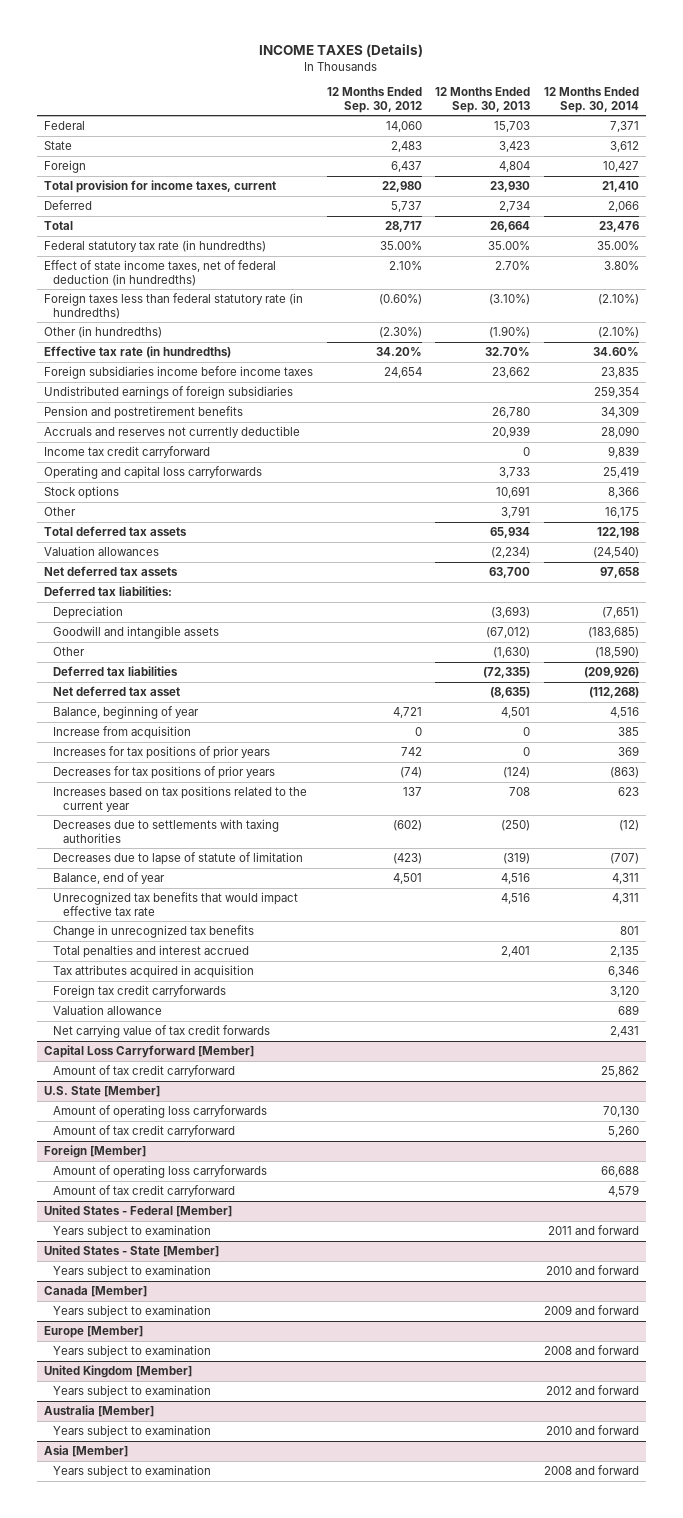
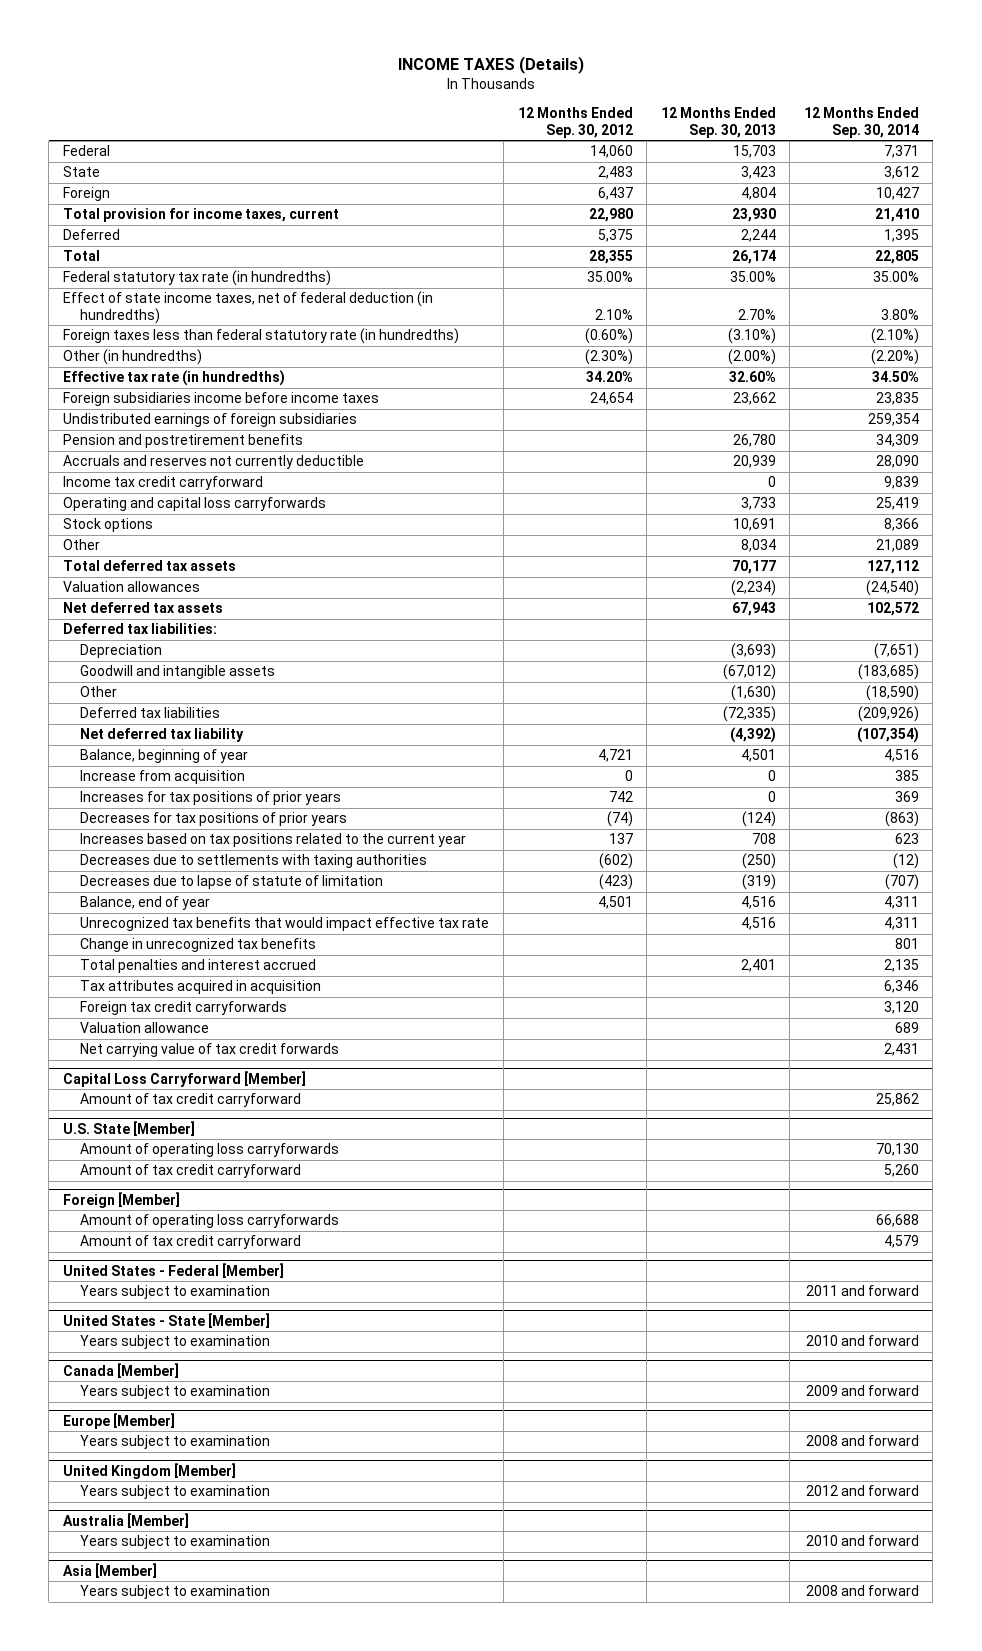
- Deferred | 5,737 | 2,734 | 2,066
- Total | 28,717 | 26,664 | 23,476
+ Deferred | 5,375 | 2,244 | 1,395
+ Total | 28,355 | 26,174 | 22,805
- Other (in hundredths) | (2.30%) | (1.90%) | (2.10%)
- Effective tax rate (in hundredths) | 34.20% | 32.70% | 34.60%
+ Other (in hundredths) | (2.30%) | (2.00%) | (2.20%)
+ Effective tax rate (in hundredths) | 34.20% | 32.60% | 34.50%
- Other | | 3,791 | 16,175
- Total deferred tax assets | | 65,934 | 122,198
+ Other | | 8,034 | 21,089
+ Total deferred tax assets | | 70,177 | 127,112
- Net deferred tax assets | | 63,700 | 97,658
+ Net deferred tax assets | | 67,943 | 102,572
- Net deferred tax asset | | (8,635) | (112,268)
+ Net deferred tax liability | | (4,392) | (107,354)

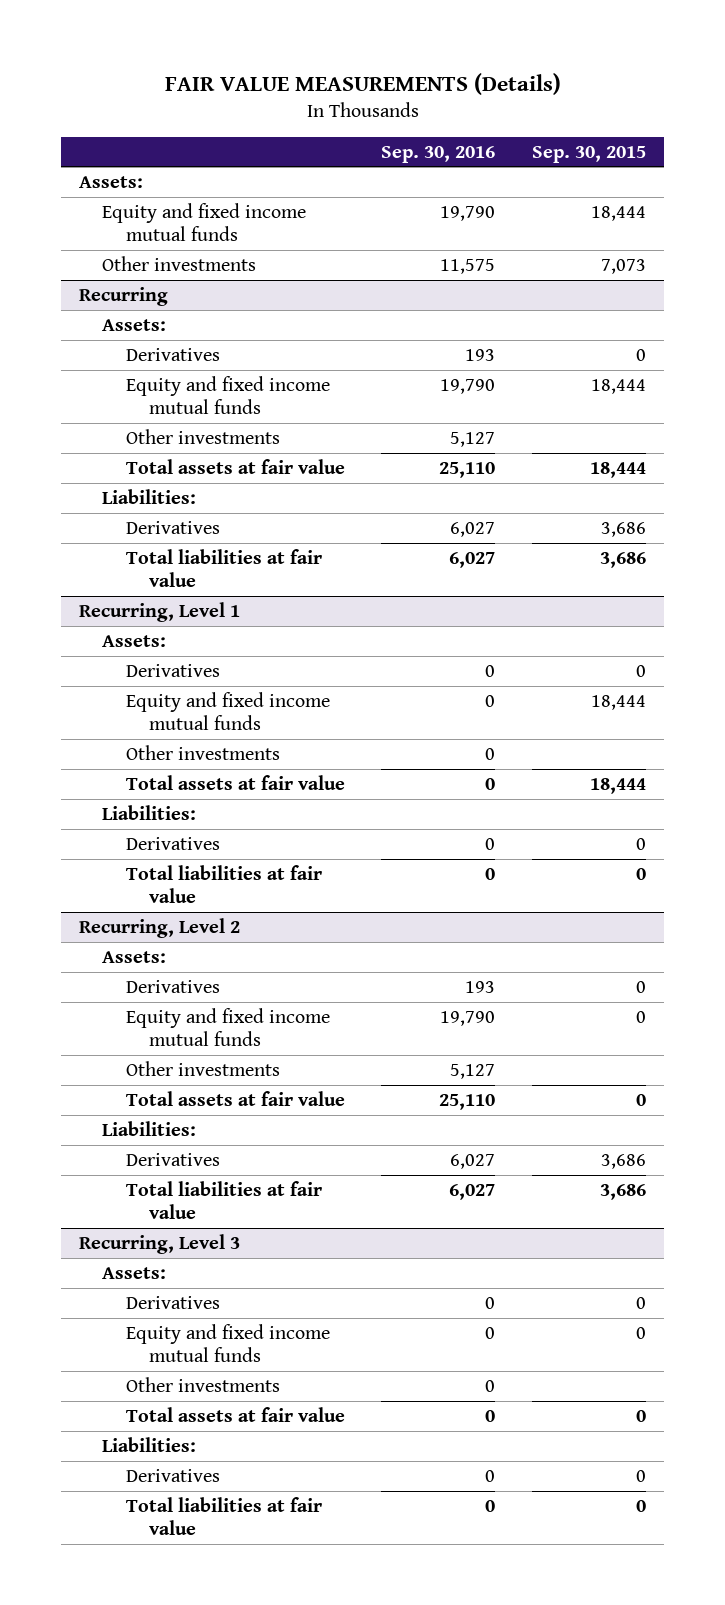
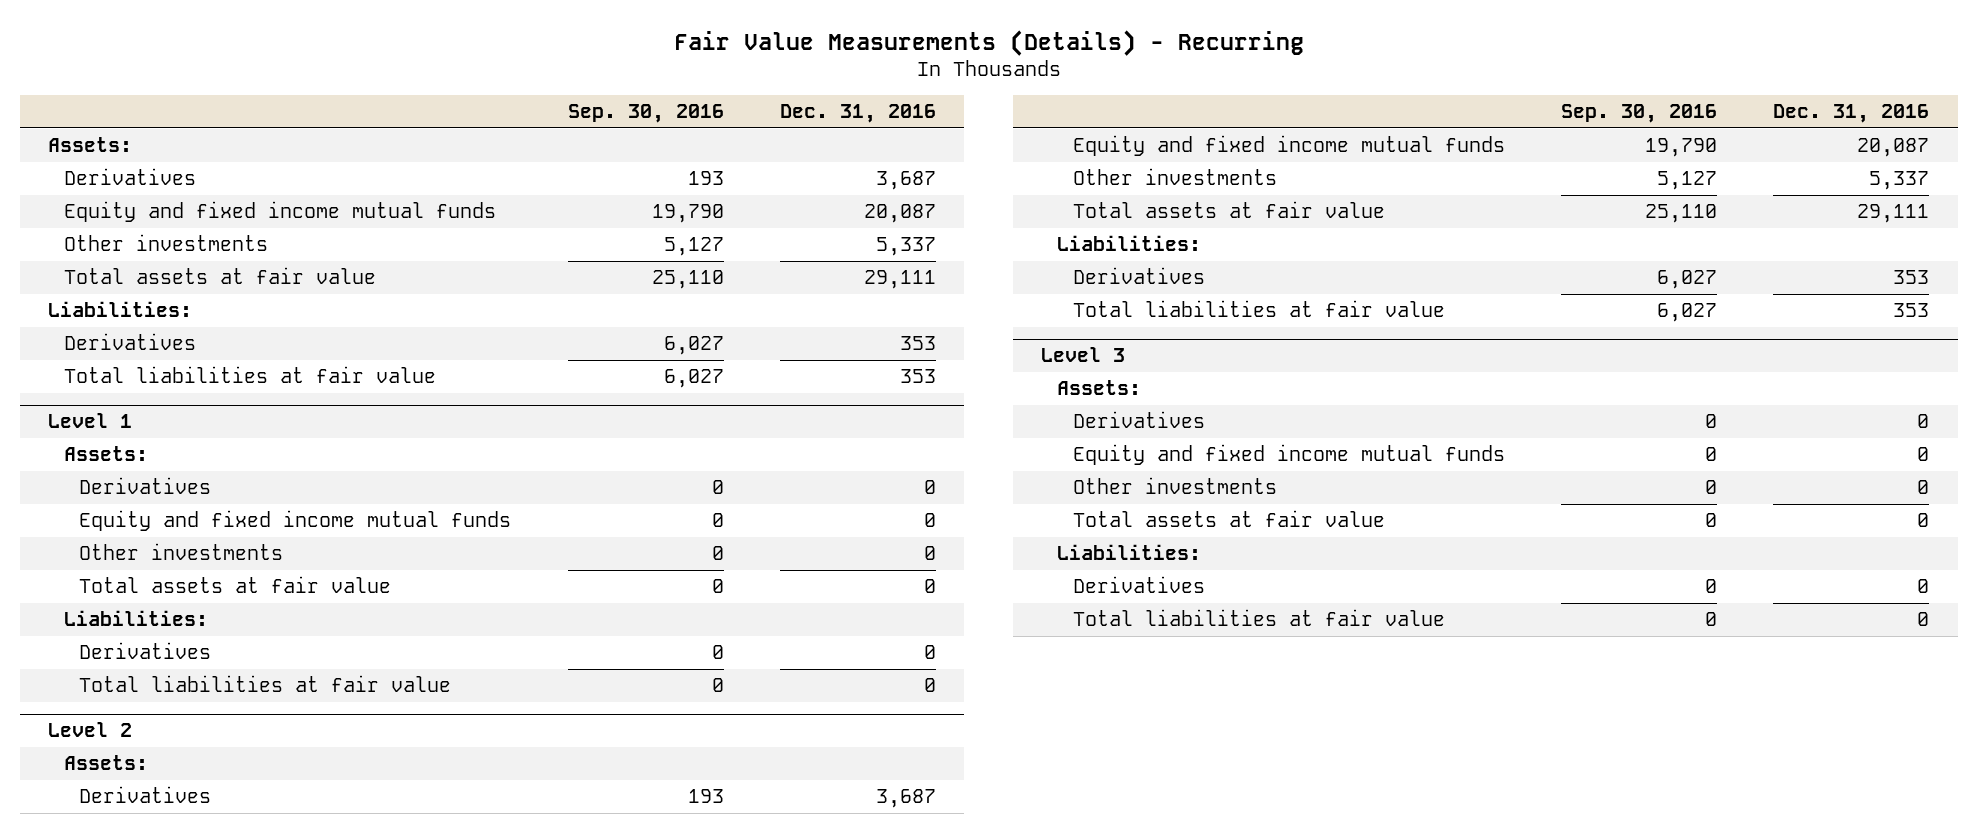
- FAIR VALUE MEASUREMENTS (Details)
+ Fair Value Measurements (Details) - Recurring
- | Sep. 30, 2016 | Sep. 30, 2015
+ | Sep. 30, 2016 | Dec. 31, 2016
- Equity and fixed income mutual funds | 19,790 | 18,444
- Other investments | 11,575 | 7,073
- Recurring
- Assets:
- Recurring, Level 1
+ Level 1
- Recurring, Level 2
+ Level 2
- Recurring, Level 3
+ Level 3

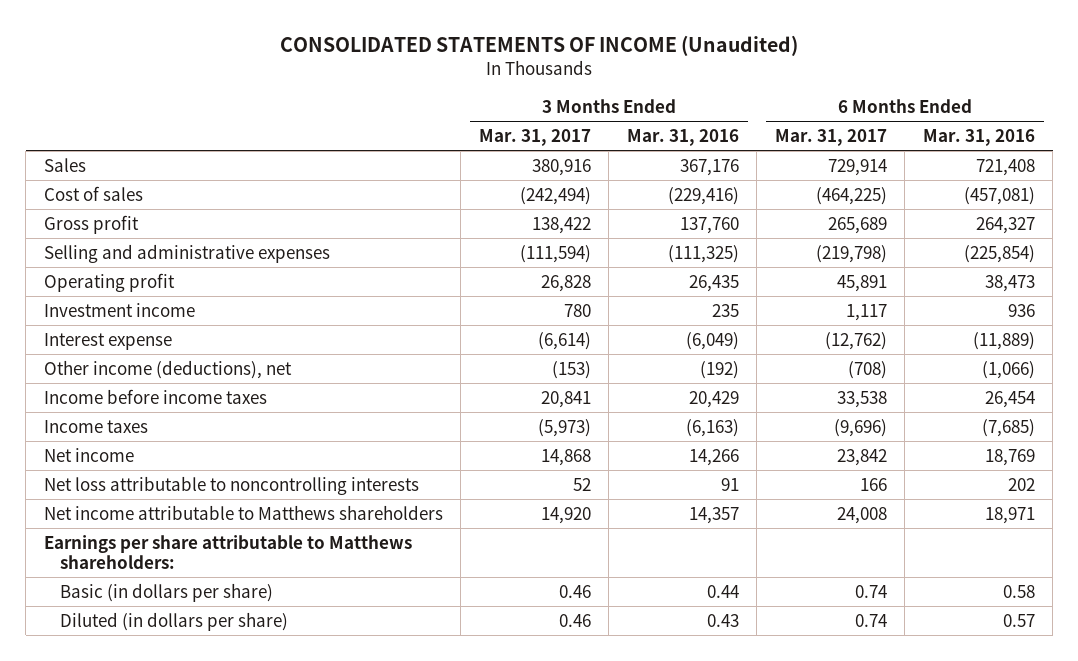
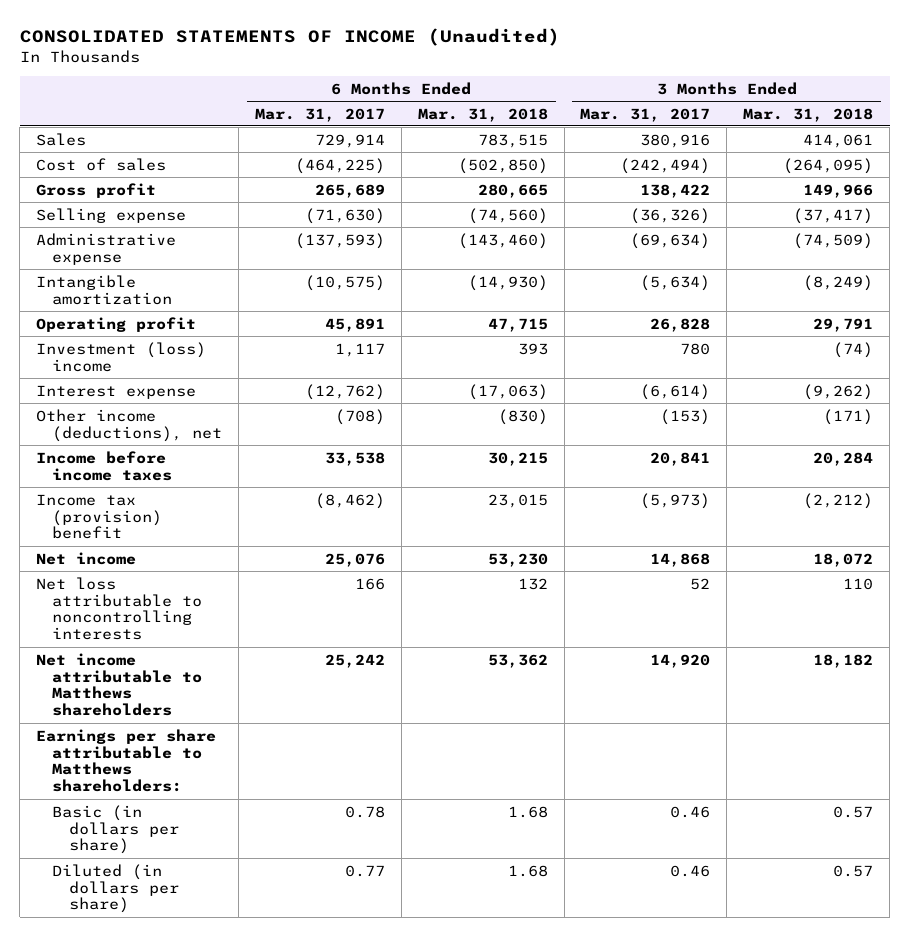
- | 3 Months Ended Mar. 31, 2017 | 3 Months Ended Mar. 31, 2016 | 6 Months Ended Mar. 31, 2017 | 6 Months Ended Mar. 31, 2016
+ | 6 Months Ended Mar. 31, 2017 | 6 Months Ended Mar. 31, 2018 | 3 Months Ended Mar. 31, 2017 | 3 Months Ended Mar. 31, 2018
- Selling and administrative expenses | (111,594) | (111,325) | (219,798) | (225,854)
+ Selling expense | (71,630) | (74,560) | (36,326) | (37,417)
+ Administrative expense | (137,593) | (143,460) | (69,634) | (74,509)
+ Intangible amortization | (10,575) | (14,930) | (5,634) | (8,249)
- Investment income | 780 | 235 | 1,117 | 936
+ Investment (loss) income | 1,117 | 393 | 780 | (74)
- Income taxes | (5,973) | (6,163) | (9,696) | (7,685)
- Net income | 14,868 | 14,266 | 23,842 | 18,769
+ Income tax (provision) benefit | (8,462) | 23,015 | (5,973) | (2,212)
+ Net income | 25,076 | 53,230 | 14,868 | 18,072
- Net income attributable to Matthews shareholders | 14,920 | 14,357 | 24,008 | 18,971
+ Net income attributable to Matthews shareholders | 25,242 | 53,362 | 14,920 | 18,182
- Basic (in dollars per share) | 0.46 | 0.44 | 0.74 | 0.58
- Diluted (in dollars per share) | 0.46 | 0.43 | 0.74 | 0.57
+ Basic (in dollars per share) | 0.78 | 1.68 | 0.46 | 0.57
+ Diluted (in dollars per share) | 0.77 | 1.68 | 0.46 | 0.57

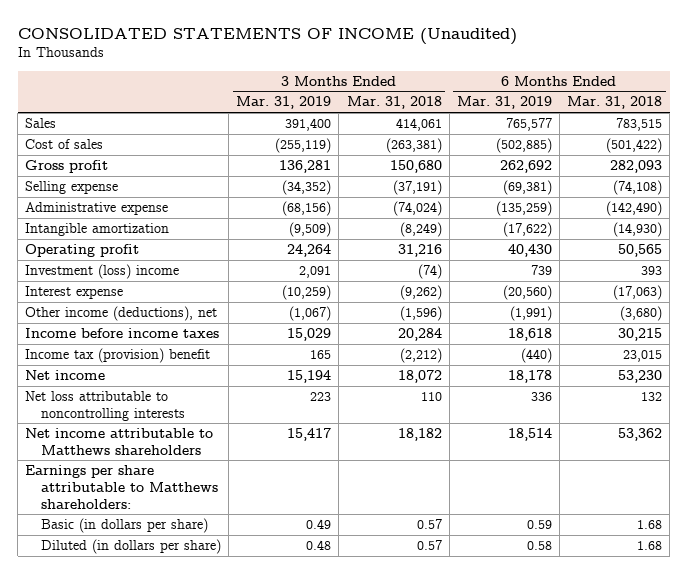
- | 6 Months Ended Mar. 31, 2017 | 6 Months Ended Mar. 31, 2018 | 3 Months Ended Mar. 31, 2017 | 3 Months Ended Mar. 31, 2018
+ | 3 Months Ended Mar. 31, 2019 | 3 Months Ended Mar. 31, 2018 | 6 Months Ended Mar. 31, 2019 | 6 Months Ended Mar. 31, 2018
- Cost of sales | (464,225) | (502,850) | (242,494) | (264,095)
- Gross profit | 265,689 | 280,665 | 138,422 | 149,966
- Selling expense | (71,630) | (74,560) | (36,326) | (37,417)
- Administrative expense | (137,593) | (143,460) | (69,634) | (74,509)
+ Cost of sales | (255,119) | (263,381) | (502,885) | (501,422)
+ Gross profit | 136,281 | 150,680 | 262,692 | 282,093
+ Selling expense | (34,352) | (37,191) | (69,381) | (74,108)
+ Administrative expense | (68,156) | (74,024) | (135,259) | (142,490)
- Operating profit | 45,891 | 47,715 | 26,828 | 29,791
+ Operating profit | 24,264 | 31,216 | 40,430 | 50,565
- Other income (deductions), net | (708) | (830) | (153) | (171)
+ Other income (deductions), net | (1,067) | (1,596) | (1,991) | (3,680)

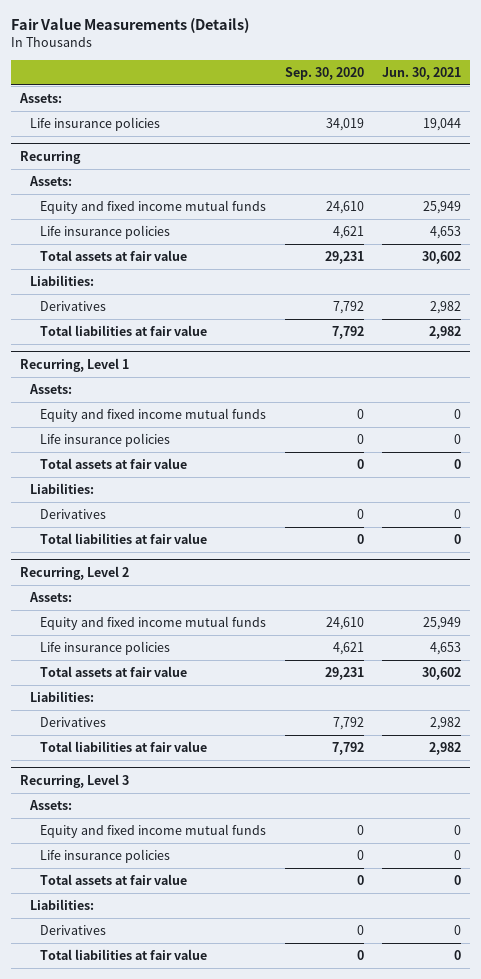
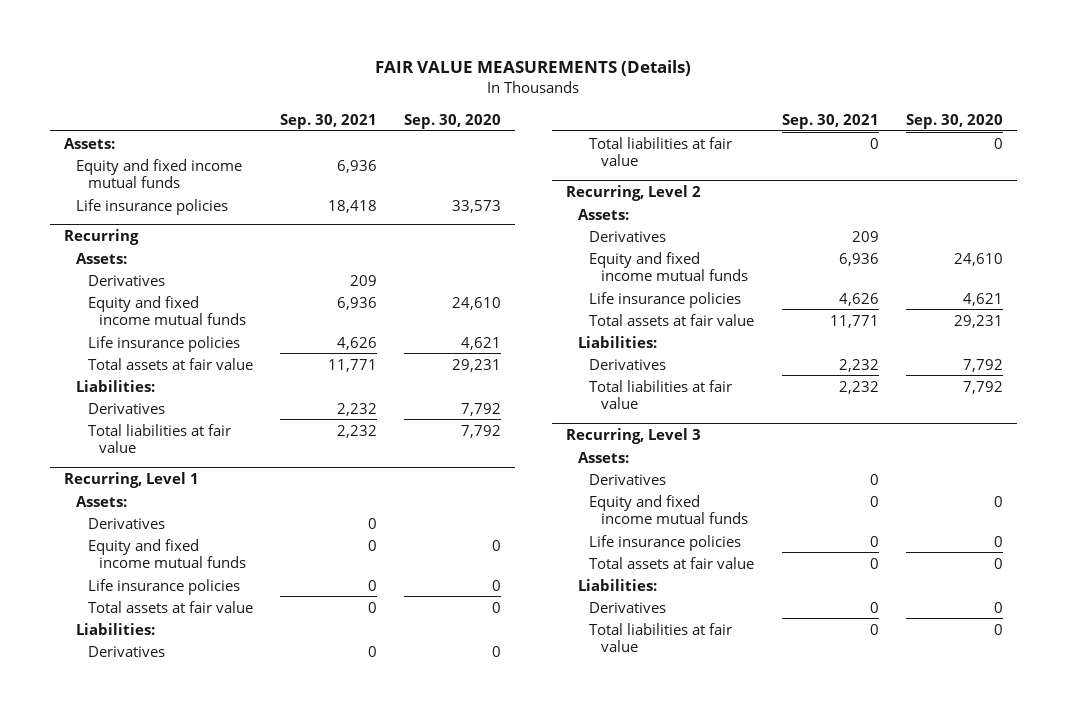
- Fair Value Measurements (Details)
+ FAIR VALUE MEASUREMENTS (Details)
- | Sep. 30, 2020 | Jun. 30, 2021
+ | Sep. 30, 2021 | Sep. 30, 2020
- Life insurance policies | 34,019 | 19,044
+ Equity and fixed income mutual funds | 6,936 |
+ Life insurance policies | 18,418 | 33,573
@ Recurring
+ Derivatives | 209 |
@ Recurring, Level 1
+ Derivatives | 0 |
@ Recurring, Level 2
+ Derivatives | 209 |
@ Recurring, Level 3
+ Derivatives | 0 |

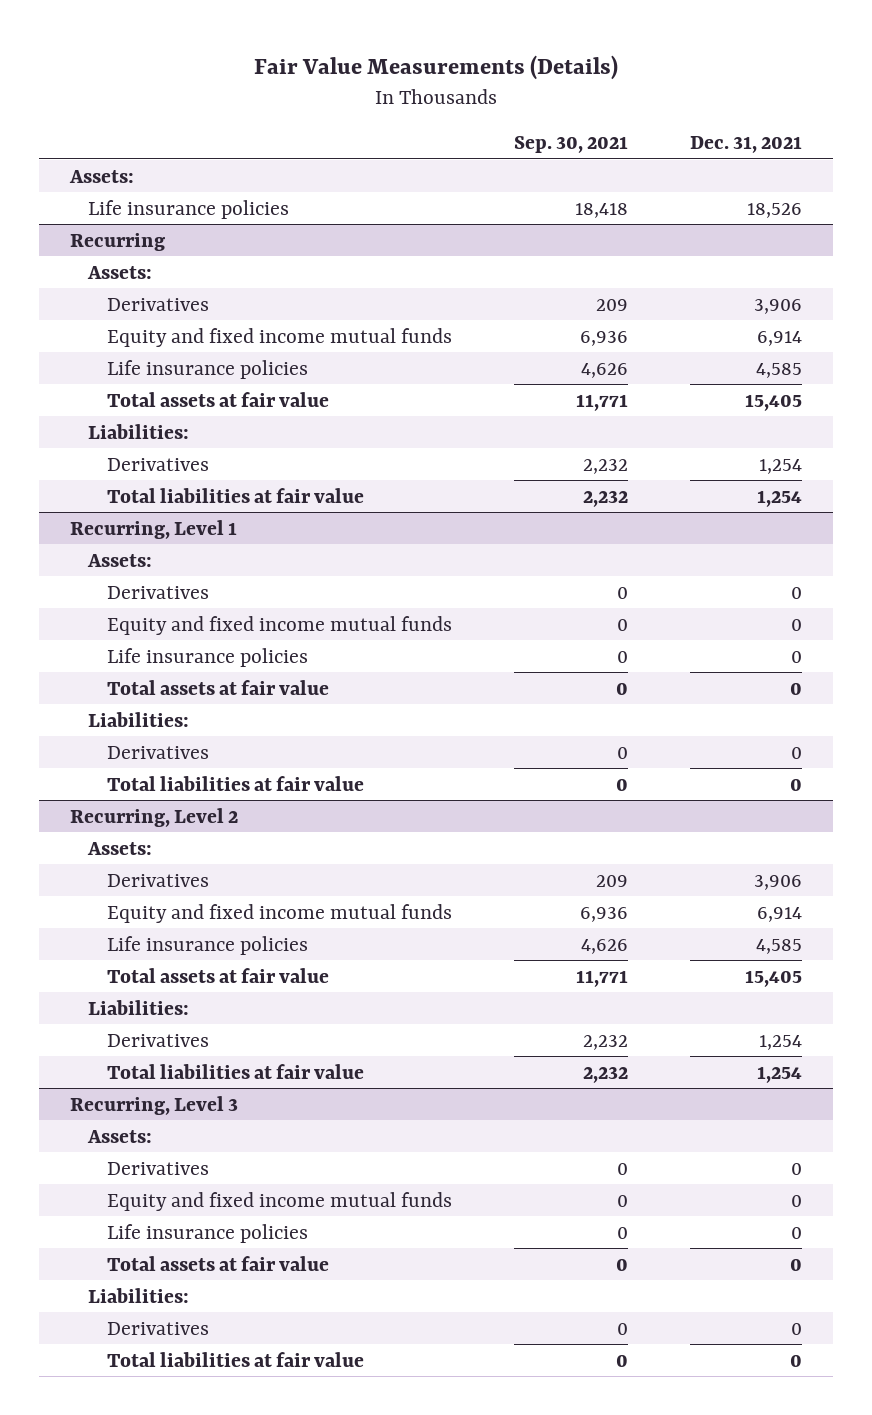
- FAIR VALUE MEASUREMENTS (Details)
+ Fair Value Measurements (Details)
- | Sep. 30, 2021 | Sep. 30, 2020
+ | Sep. 30, 2021 | Dec. 31, 2021
- Equity and fixed income mutual funds | 6,936 |

